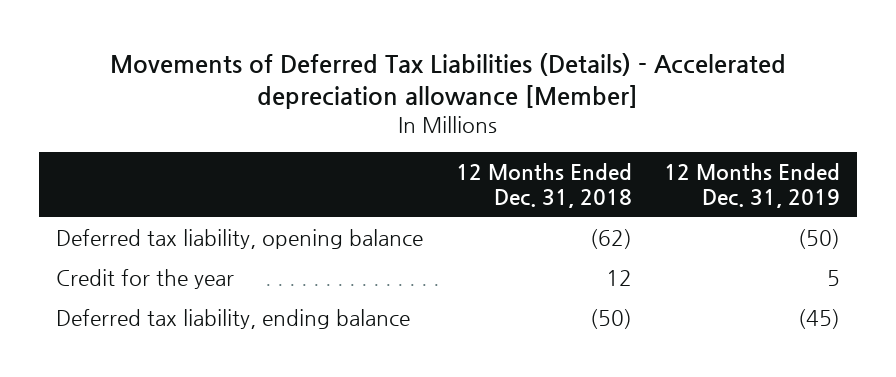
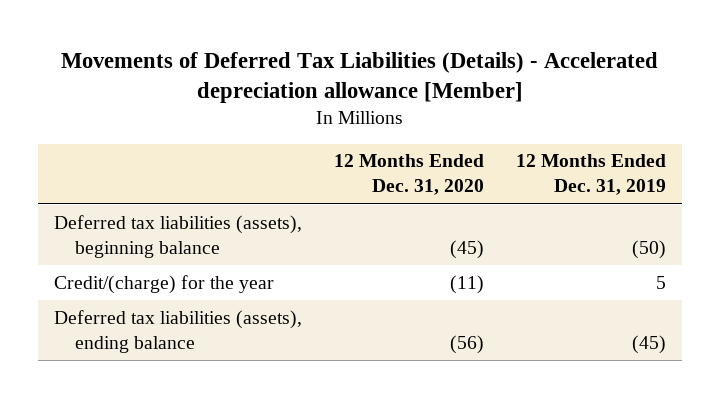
- | 12 Months Ended Dec. 31, 2018 | 12 Months Ended Dec. 31, 2019
+ | 12 Months Ended Dec. 31, 2020 | 12 Months Ended Dec. 31, 2019
- Deferred tax liability, opening balance | (62) | (50)
- Credit for the year | 12 | 5
- Deferred tax liability, ending balance | (50) | (45)
+ Deferred tax liabilities (assets), beginning balance | (45) | (50)
+ Credit/(charge) for the year | (11) | 5
+ Deferred tax liabilities (assets), ending balance | (56) | (45)

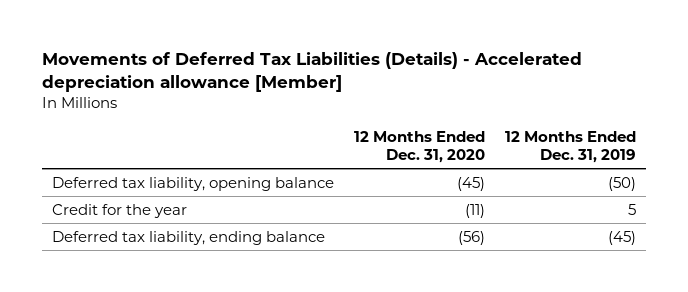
- Deferred tax liabilities (assets), beginning balance | (45) | (50)
- Credit/(charge) for the year | (11) | 5
- Deferred tax liabilities (assets), ending balance | (56) | (45)
+ Deferred tax liability, opening balance | (45) | (50)
+ Credit for the year | (11) | 5
+ Deferred tax liability, ending balance | (56) | (45)

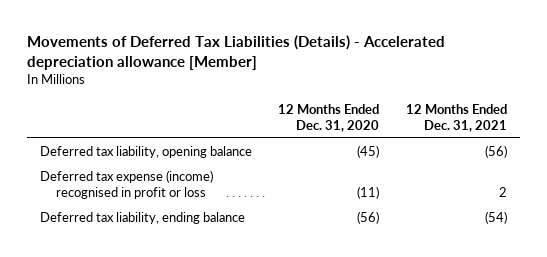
- | 12 Months Ended Dec. 31, 2020 | 12 Months Ended Dec. 31, 2019
+ | 12 Months Ended Dec. 31, 2020 | 12 Months Ended Dec. 31, 2021
- Credit for the year | (11) | 5
+ Deferred tax expense (income) recognised in profit or loss | (11) | 2

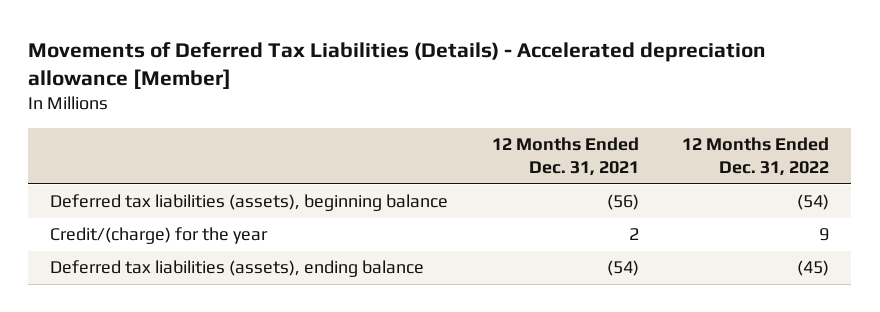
- | 12 Months Ended Dec. 31, 2020 | 12 Months Ended Dec. 31, 2021
+ | 12 Months Ended Dec. 31, 2021 | 12 Months Ended Dec. 31, 2022
- Deferred tax liability, opening balance | (45) | (56)
- Deferred tax expense (income) recognised in profit or loss | (11) | 2
- Deferred tax liability, ending balance | (56) | (54)
+ Deferred tax liabilities (assets), beginning balance | (56) | (54)
+ Credit/(charge) for the year | 2 | 9
+ Deferred tax liabilities (assets), ending balance | (54) | (45)

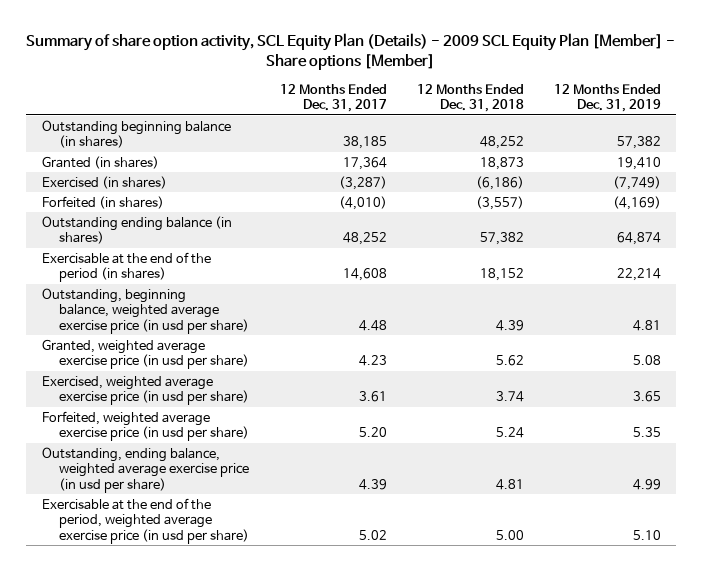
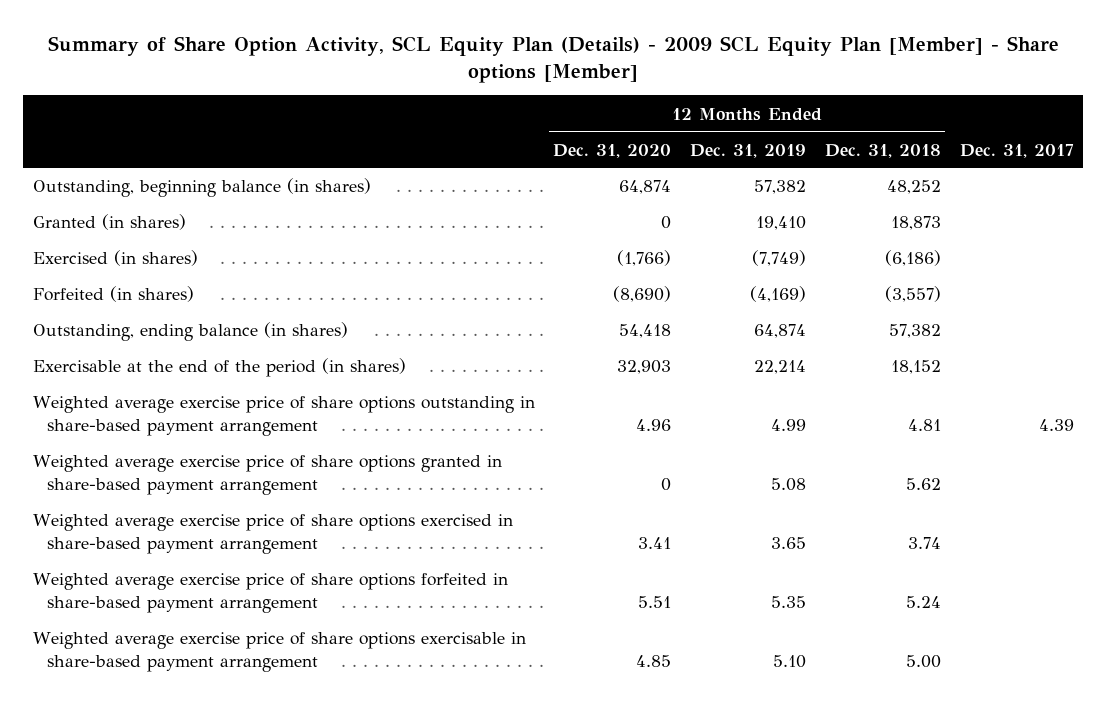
- Summary of share option activity, SCL Equity Plan (Details) - 2009 SCL Equity Plan [Member] - Share options [Member]
+ Summary of Share Option Activity, SCL Equity Plan (Details) - 2009 SCL Equity Plan [Member] - Share options [Member]
- | 12 Months Ended Dec. 31, 2017 | 12 Months Ended Dec. 31, 2018 | 12 Months Ended Dec. 31, 2019
+ | 12 Months Ended Dec. 31, 2020 | 12 Months Ended Dec. 31, 2019 | 12 Months Ended Dec. 31, 2018 | Dec. 31, 2017
- Outstanding beginning balance (in shares) | 38,185 | 48,252 | 57,382
+ Outstanding, beginning balance (in shares) | 64,874 | 57,382 | 48,252 |
- Outstanding ending balance (in shares) | 48,252 | 57,382 | 64,874
+ Outstanding, ending balance (in shares) | 54,418 | 64,874 | 57,382 |
- Outstanding, beginning balance, weighted average exercise price (in usd per share) | 4.48 | 4.39 | 4.81
- Granted, weighted average exercise price (in usd per share) | 4.23 | 5.62 | 5.08
- Exercised, weighted average exercise price (in usd per share) | 3.61 | 3.74 | 3.65
- Forfeited, weighted average exercise price (in usd per share) | 5.20 | 5.24 | 5.35
- Outstanding, ending balance, weighted average exercise price (in usd per share) | 4.39 | 4.81 | 4.99
- Exercisable at the end of the period, weighted average exercise price (in usd per share) | 5.02 | 5.00 | 5.10
+ Weighted average exercise price of share options outstanding in share-based payment arrangement | 4.96 | 4.99 | 4.81 | 4.39
+ Weighted average exercise price of share options granted in share-based payment arrangement | 0 | 5.08 | 5.62 |
+ Weighted average exercise price of share options exercised in share-based payment arrangement | 3.41 | 3.65 | 3.74 |
+ Weighted average exercise price of share options forfeited in share-based payment arrangement | 5.51 | 5.35 | 5.24 |
+ Weighted average exercise price of share options exercisable in share-based payment arrangement | 4.85 | 5.10 | 5.00 |

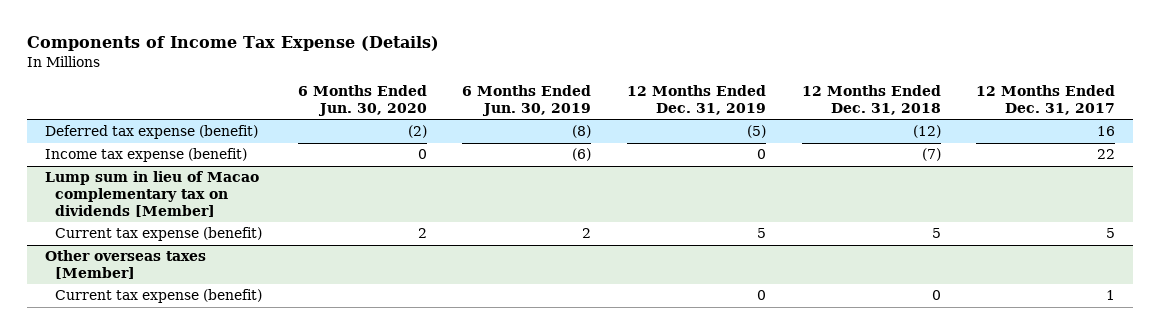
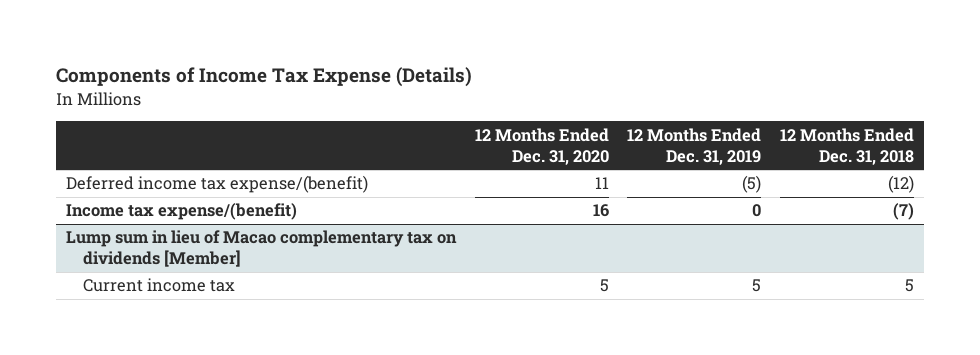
- | 6 Months Ended Jun. 30, 2020 | 6 Months Ended Jun. 30, 2019 | 12 Months Ended Dec. 31, 2019 | 12 Months Ended Dec. 31, 2018 | 12 Months Ended Dec. 31, 2017
+ | 12 Months Ended Dec. 31, 2020 | 12 Months Ended Dec. 31, 2019 | 12 Months Ended Dec. 31, 2018
- Deferred tax expense (benefit) | (2) | (8) | (5) | (12) | 16
- Income tax expense (benefit) | 0 | (6) | 0 | (7) | 22
+ Deferred income tax expense/(benefit) | 11 | (5) | (12)
+ Income tax expense/(benefit) | 16 | 0 | (7)
@ Lump sum in lieu of Macao complementary tax on dividends [Member]
- Current tax expense (benefit) | 2 | 2 | 5 | 5 | 5
- Other overseas taxes [Member]
- Current tax expense (benefit) | | | 0 | 0 | 1
@ Lump sum in lieu of Macao complementary tax on dividends [Member]
+ Current income tax | 5 | 5 | 5

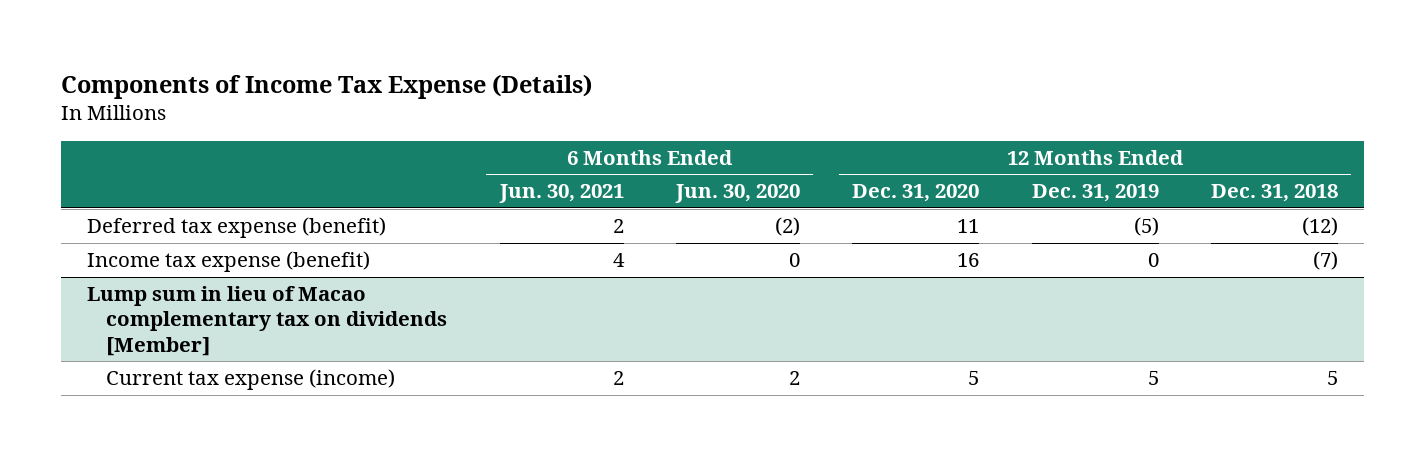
- | 12 Months Ended Dec. 31, 2020 | 12 Months Ended Dec. 31, 2019 | 12 Months Ended Dec. 31, 2018
+ | 6 Months Ended Jun. 30, 2021 | 6 Months Ended Jun. 30, 2020 | 12 Months Ended Dec. 31, 2020 | 12 Months Ended Dec. 31, 2019 | 12 Months Ended Dec. 31, 2018
- Deferred income tax expense/(benefit) | 11 | (5) | (12)
- Income tax expense/(benefit) | 16 | 0 | (7)
+ Deferred tax expense (benefit) | 2 | (2) | 11 | (5) | (12)
+ Income tax expense (benefit) | 4 | 0 | 16 | 0 | (7)
@ Lump sum in lieu of Macao complementary tax on dividends [Member]
- Current income tax | 5 | 5 | 5
+ Current tax expense (income) | 2 | 2 | 5 | 5 | 5

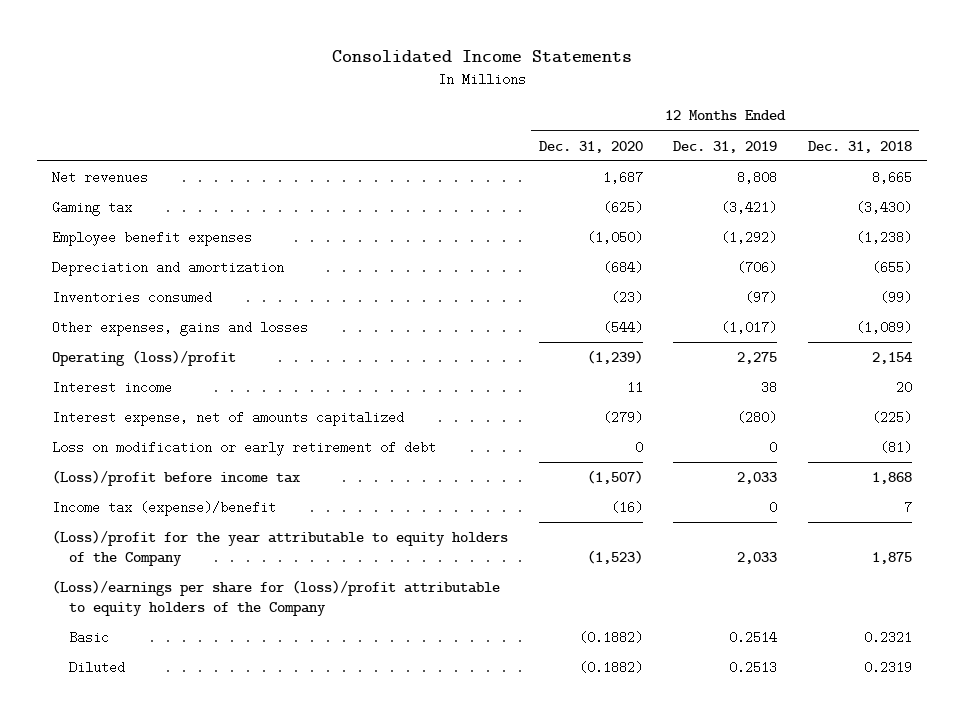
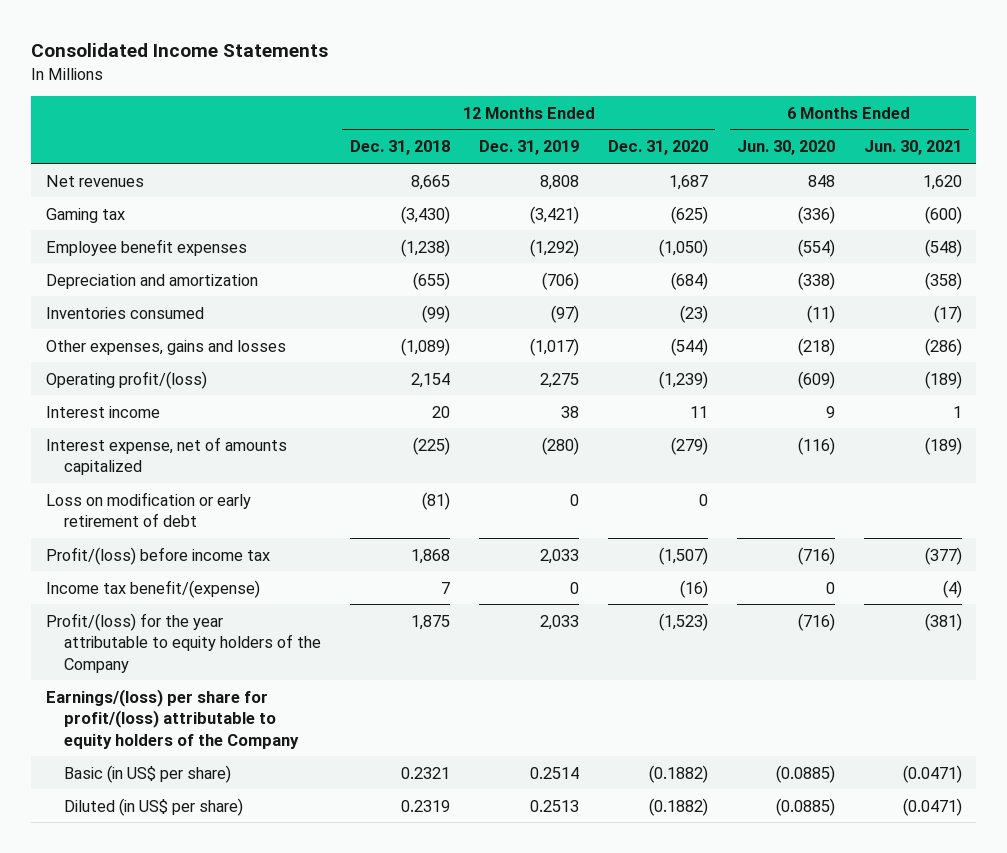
- | 12 Months Ended Dec. 31, 2020 | 12 Months Ended Dec. 31, 2019 | 12 Months Ended Dec. 31, 2018
+ | 12 Months Ended Dec. 31, 2018 | 12 Months Ended Dec. 31, 2019 | 12 Months Ended Dec. 31, 2020 | 6 Months Ended Jun. 30, 2020 | 6 Months Ended Jun. 30, 2021
- Operating (loss)/profit | (1,239) | 2,275 | 2,154
+ Operating profit/(loss) | 2,154 | 2,275 | (1,239) | (609) | (189)
- (Loss)/profit before income tax | (1,507) | 2,033 | 1,868
- Income tax (expense)/benefit | (16) | 0 | 7
- (Loss)/profit for the year attributable to equity holders of the Company | (1,523) | 2,033 | 1,875
- (Loss)/earnings per share for (loss)/profit attributable to equity holders of the Company
- Basic | (0.1882) | 0.2514 | 0.2321
- Diluted | (0.1882) | 0.2513 | 0.2319
+ Profit/(loss) before income tax | 1,868 | 2,033 | (1,507) | (716) | (377)
+ Income tax benefit/(expense) | 7 | 0 | (16) | 0 | (4)
+ Profit/(loss) for the year attributable to equity holders of the Company | 1,875 | 2,033 | (1,523) | (716) | (381)
+ Earnings/(loss) per share for profit/(loss) attributable to equity holders of the Company
+ Basic (in US$ per share) | 0.2321 | 0.2514 | (0.1882) | (0.0885) | (0.0471)
+ Diluted (in US$ per share) | 0.2319 | 0.2513 | (0.1882) | (0.0885) | (0.0471)

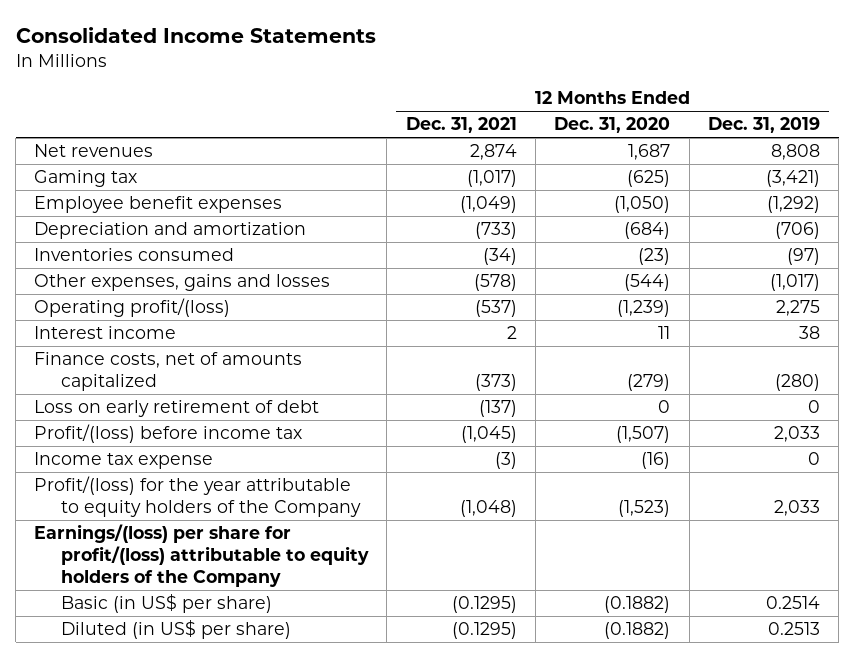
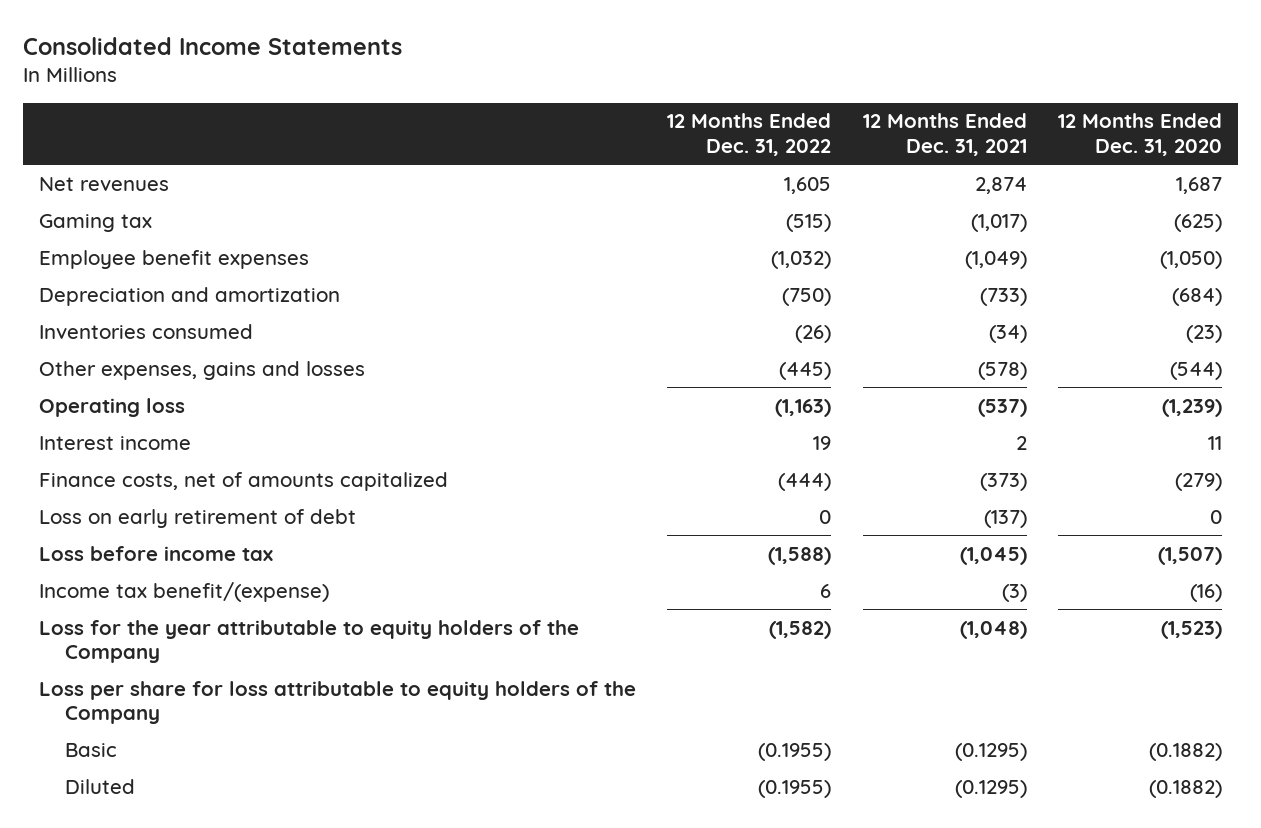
- | 12 Months Ended Dec. 31, 2021 | 12 Months Ended Dec. 31, 2020 | 12 Months Ended Dec. 31, 2019
+ | 12 Months Ended Dec. 31, 2022 | 12 Months Ended Dec. 31, 2021 | 12 Months Ended Dec. 31, 2020
- Operating profit/(loss) | (537) | (1,239) | 2,275
+ Operating loss | (1,163) | (537) | (1,239)
- Profit/(loss) before income tax | (1,045) | (1,507) | 2,033
- Income tax expense | (3) | (16) | 0
- Profit/(loss) for the year attributable to equity holders of the Company | (1,048) | (1,523) | 2,033
- Earnings/(loss) per share for profit/(loss) attributable to equity holders of the Company
- Basic (in US$ per share) | (0.1295) | (0.1882) | 0.2514
- Diluted (in US$ per share) | (0.1295) | (0.1882) | 0.2513
+ Loss before income tax | (1,588) | (1,045) | (1,507)
+ Income tax benefit/(expense) | 6 | (3) | (16)
+ Loss for the year attributable to equity holders of the Company | (1,582) | (1,048) | (1,523)
+ Loss per share for loss attributable to equity holders of the Company
+ Basic | (0.1955) | (0.1295) | (0.1882)
+ Diluted | (0.1955) | (0.1295) | (0.1882)

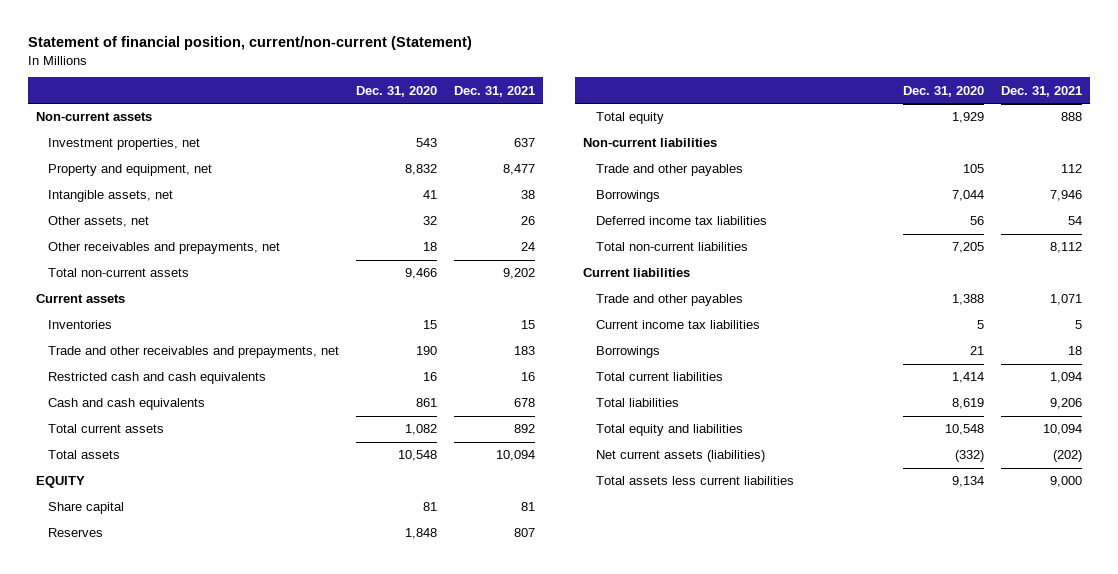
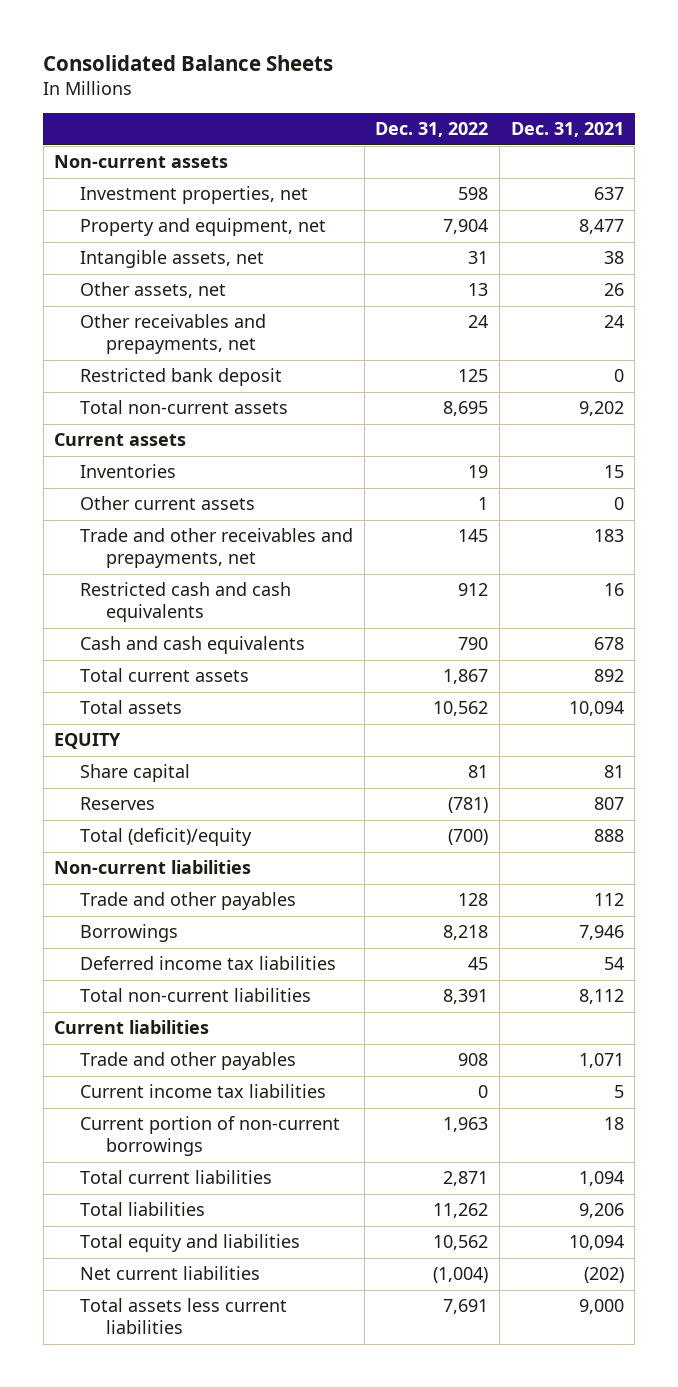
- Statement of financial position, current/non-current (Statement)
+ Consolidated Balance Sheets
- | Dec. 31, 2020 | Dec. 31, 2021
+ | Dec. 31, 2022 | Dec. 31, 2021
+ Restricted bank deposit | 125 | 0
+ Other current assets | 1 | 0
- Total equity | 1,929 | 888
+ Total (deficit)/equity | (700) | 888
- Borrowings | 21 | 18
+ Current portion of non-current borrowings | 1,963 | 18
- Net current assets (liabilities) | (332) | (202)
+ Net current liabilities | (1,004) | (202)

